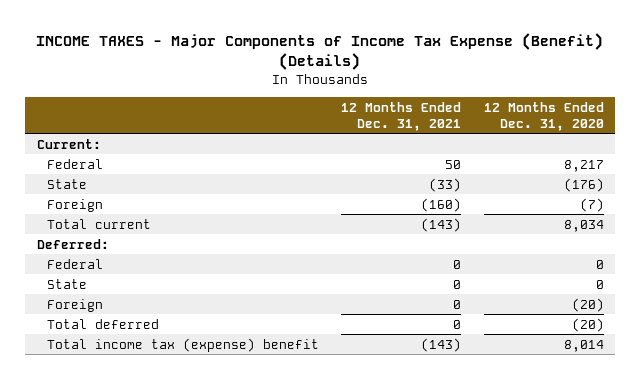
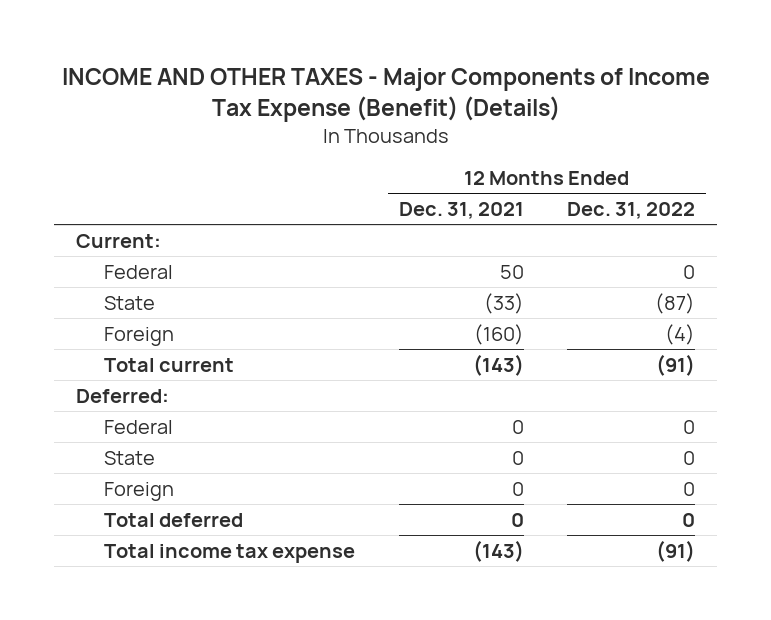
- INCOME TAXES - Major Components of Income Tax Expense (Benefit) (Details)
+ INCOME AND OTHER TAXES - Major Components of Income Tax Expense (Benefit) (Details)
- | 12 Months Ended Dec. 31, 2021 | 12 Months Ended Dec. 31, 2020
+ | 12 Months Ended Dec. 31, 2021 | 12 Months Ended Dec. 31, 2022
- Total income tax (expense) benefit | (143) | 8,014
+ Total income tax expense | (143) | (91)

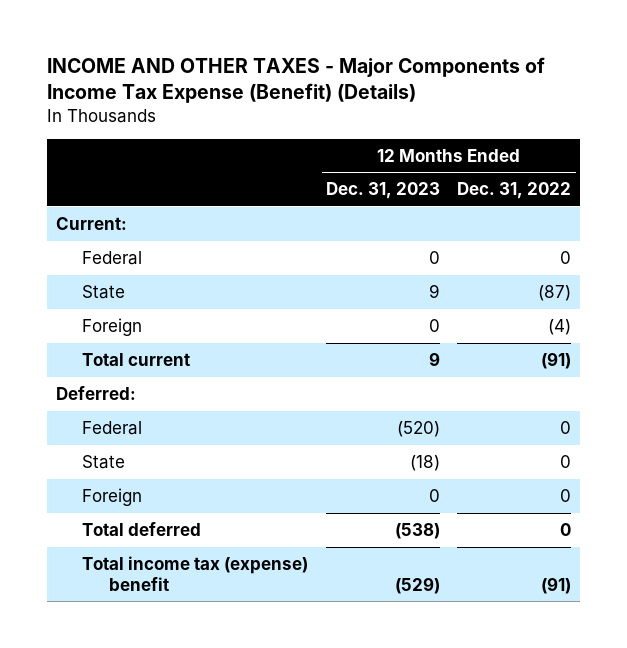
- | 12 Months Ended Dec. 31, 2021 | 12 Months Ended Dec. 31, 2022
+ | 12 Months Ended Dec. 31, 2023 | 12 Months Ended Dec. 31, 2022
- Total income tax expense | (143) | (91)
+ Total income tax (expense) benefit | (529) | (91)

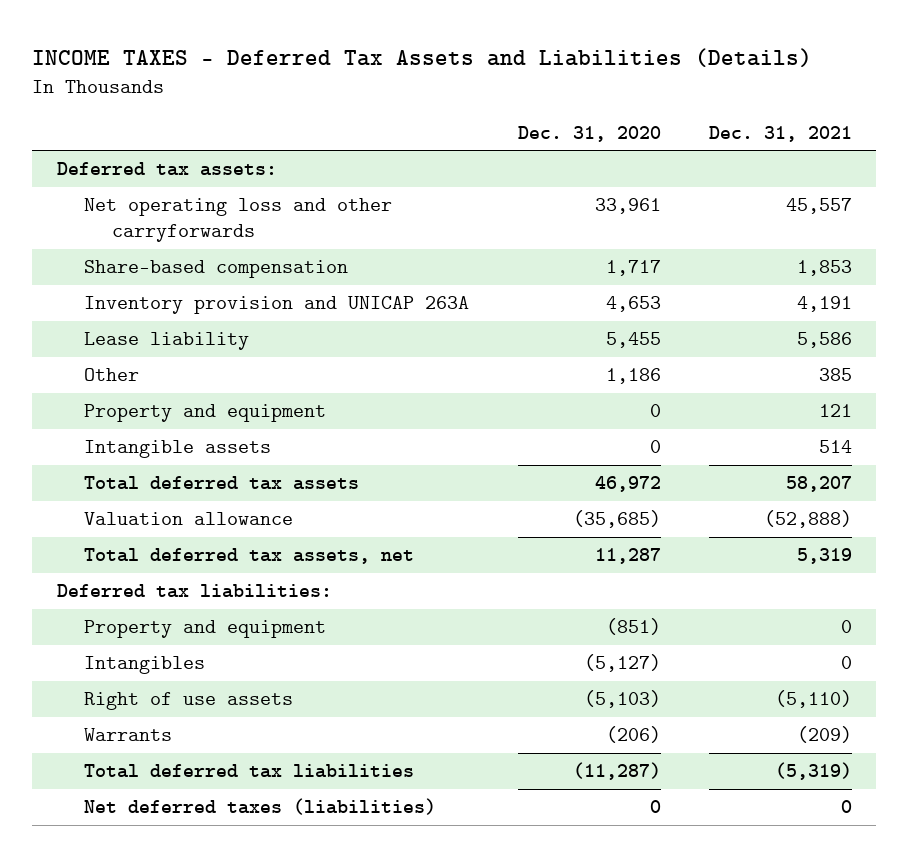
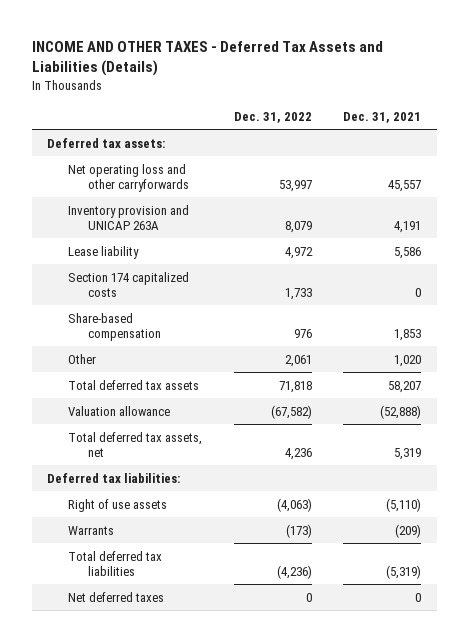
- INCOME TAXES - Deferred Tax Assets and Liabilities (Details)
+ INCOME AND OTHER TAXES - Deferred Tax Assets and Liabilities (Details)
- | Dec. 31, 2020 | Dec. 31, 2021
+ | Dec. 31, 2022 | Dec. 31, 2021
- Other | 1,186 | 385
- Property and equipment | 0 | 121
- Intangible assets | 0 | 514
+ Section 174 capitalized costs | 1,733 | 0
moved down: Share-based compensation | 976 | 1,853
+ Other | 2,061 | 1,020
- Property and equipment | (851) | 0
- Intangibles | (5,127) | 0
- Net deferred taxes (liabilities) | 0 | 0
+ Net deferred taxes | 0 | 0

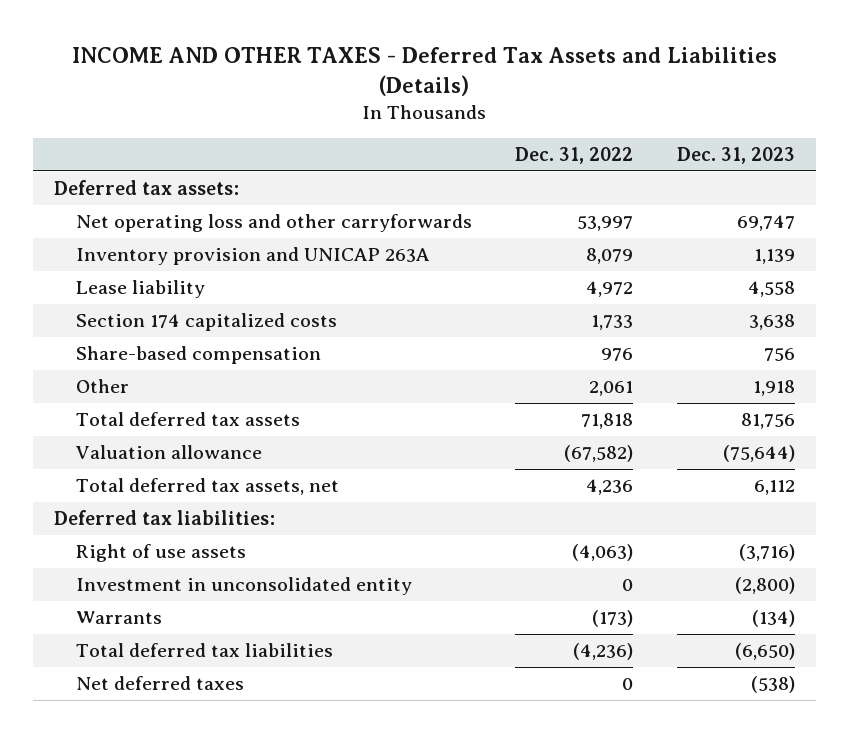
- | Dec. 31, 2022 | Dec. 31, 2021
+ | Dec. 31, 2022 | Dec. 31, 2023
+ Investment in unconsolidated entity | 0 | (2,800)

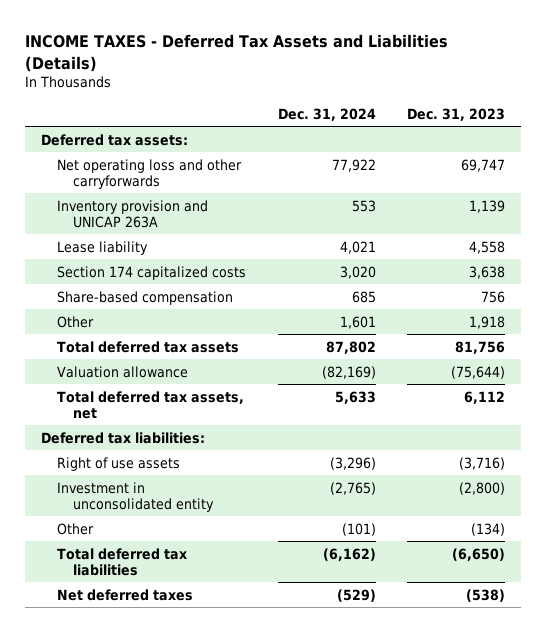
- INCOME AND OTHER TAXES - Deferred Tax Assets and Liabilities (Details)
+ INCOME TAXES - Deferred Tax Assets and Liabilities (Details)
- | Dec. 31, 2022 | Dec. 31, 2023
+ | Dec. 31, 2024 | Dec. 31, 2023
- Warrants | (173) | (134)
+ Other | (101) | (134)

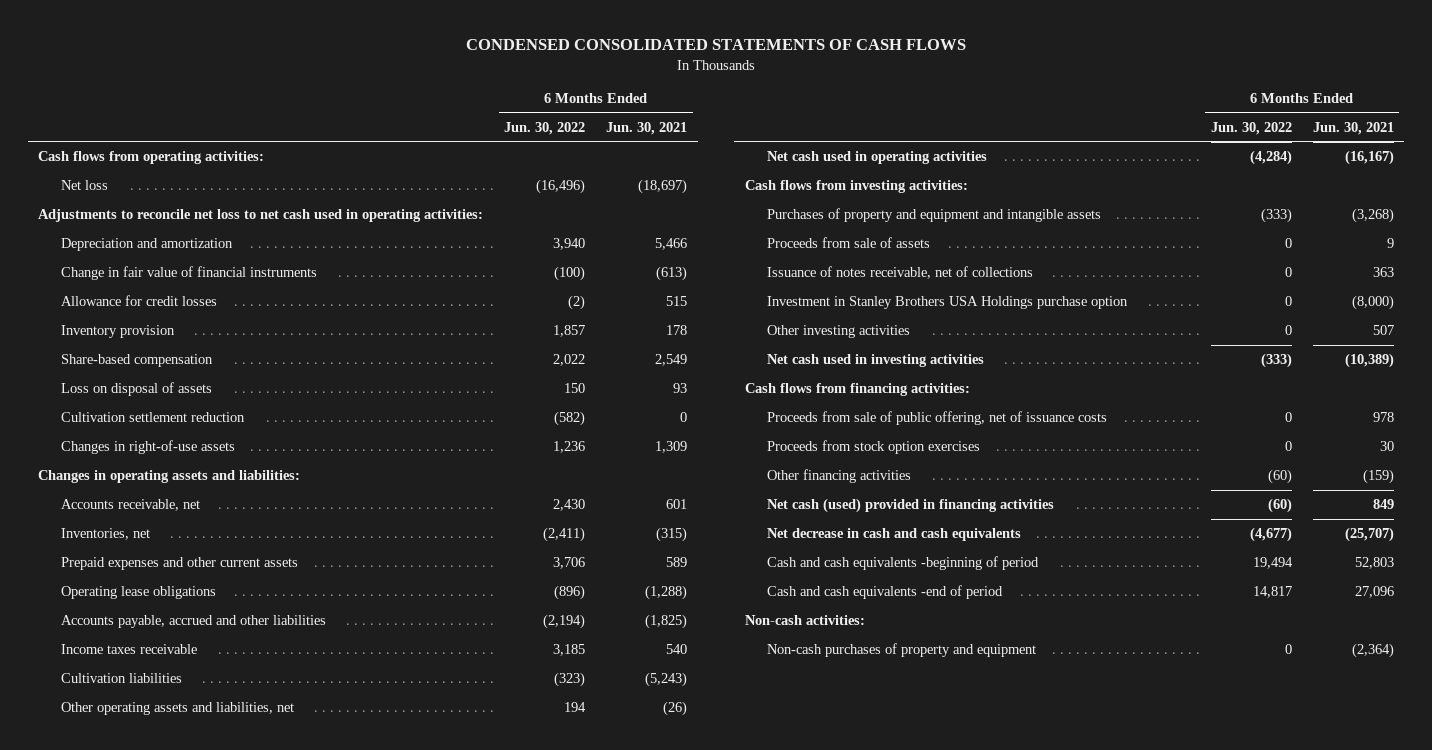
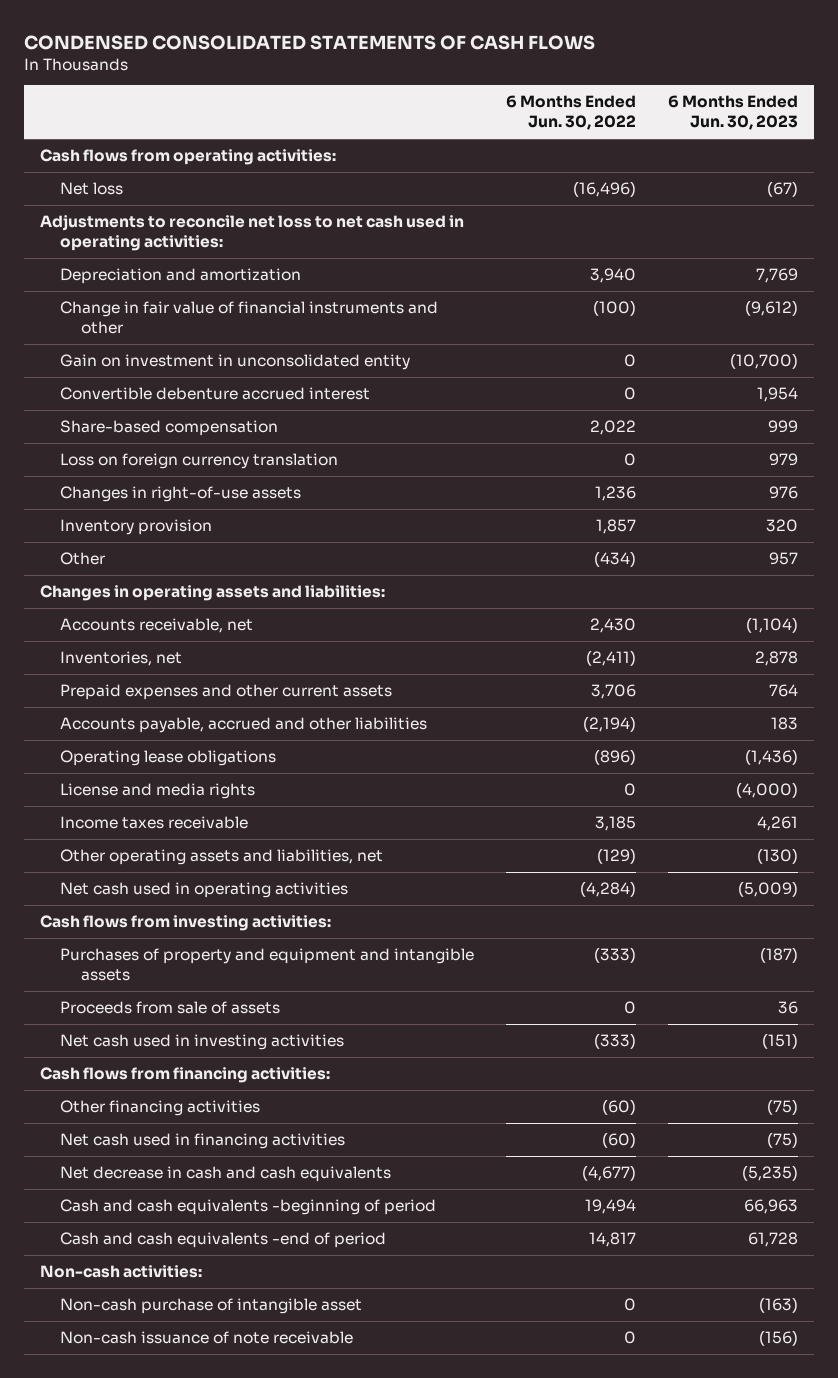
- | 6 Months Ended Jun. 30, 2022 | 6 Months Ended Jun. 30, 2021
+ | 6 Months Ended Jun. 30, 2022 | 6 Months Ended Jun. 30, 2023
- Change in fair value of financial instruments | (100) | (613)
- Allowance for credit losses | (2) | 515
+ Change in fair value of financial instruments and other | (100) | (9,612)
+ Gain on investment in unconsolidated entity | 0 | (10,700)
+ Convertible debenture accrued interest | 0 | 1,954
- Loss on disposal of assets | 150 | 93
- Cultivation settlement reduction | (582) | 0
+ Loss on foreign currency translation | 0 | 979
moved down: Inventory provision | 1,857 | 320
+ Other | (434) | 957
moved down: Operating lease obligations | (896) | (1,436)
+ License and media rights | 0 | (4,000)
- Cultivation liabilities | (323) | (5,243)
- Other operating assets and liabilities, net | 194 | (26)
+ Other operating assets and liabilities, net | (129) | (130)
- Issuance of notes receivable, net of collections | 0 | 363
- Investment in Stanley Brothers USA Holdings purchase option | 0 | (8,000)
- Other investing activities | 0 | 507
- Proceeds from sale of public offering, net of issuance costs | 0 | 978
- Proceeds from stock option exercises | 0 | 30
- Net cash (used) provided in financing activities | (60) | 849
+ Net cash used in financing activities | (60) | (75)
- Non-cash purchases of property and equipment | 0 | (2,364)
+ Non-cash purchase of intangible asset | 0 | (163)
+ Non-cash issuance of note receivable | 0 | (156)

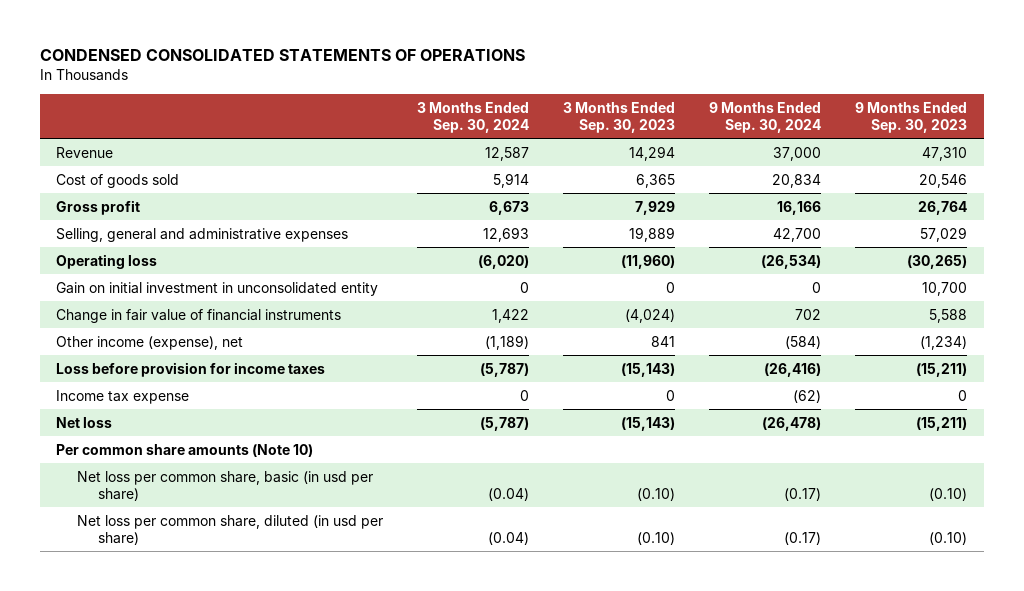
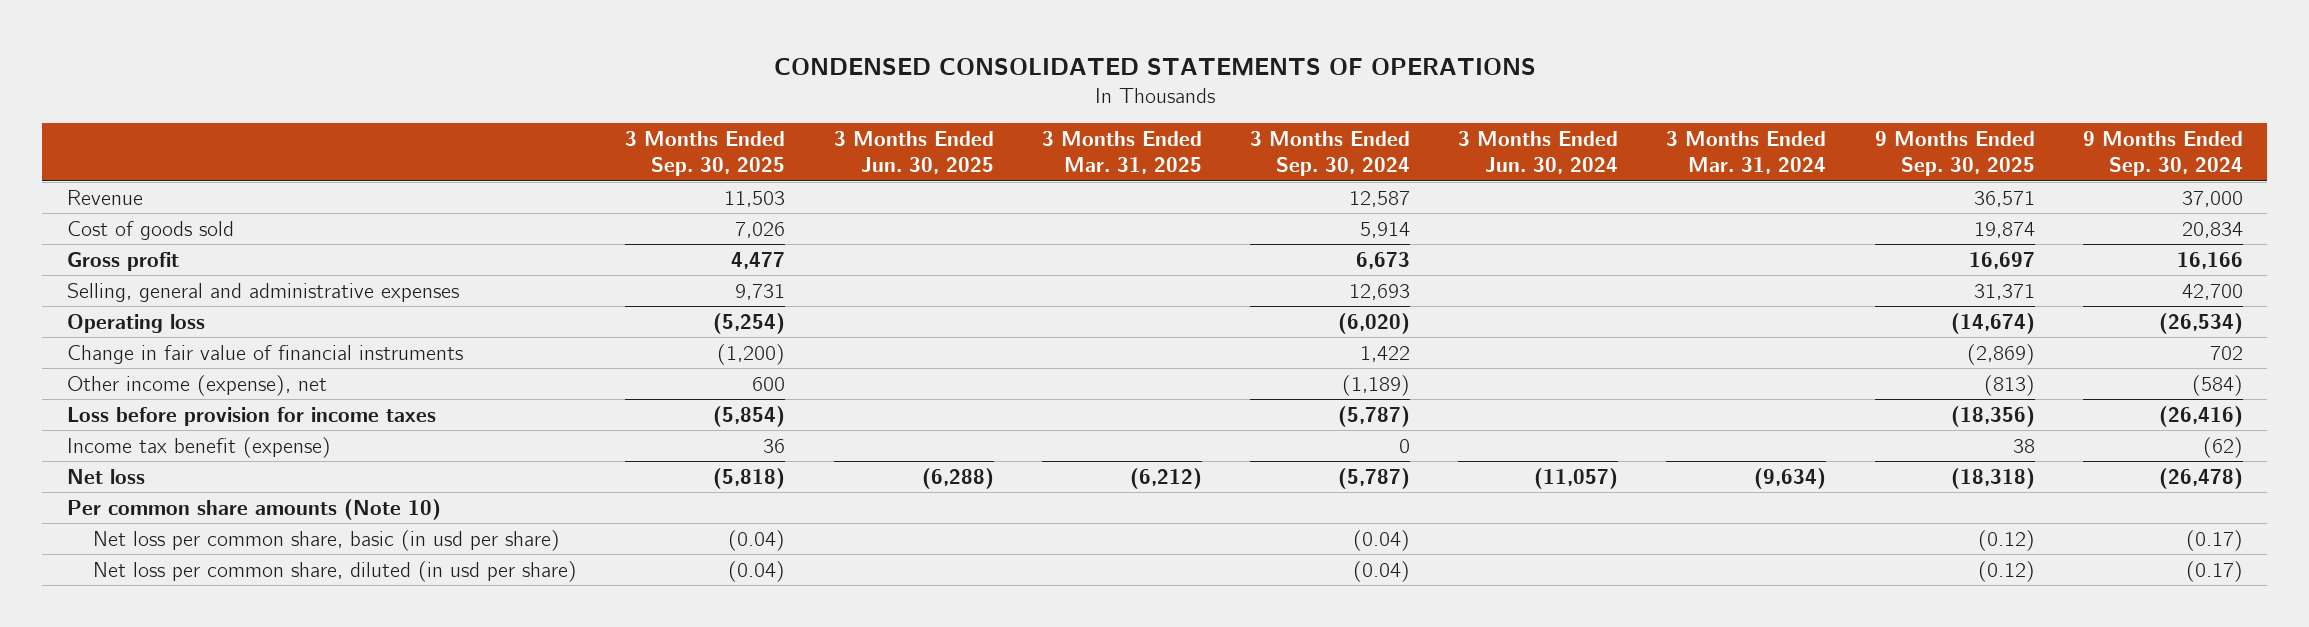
- | 3 Months Ended Sep. 30, 2024 | 3 Months Ended Sep. 30, 2023 | 9 Months Ended Sep. 30, 2024 | 9 Months Ended Sep. 30, 2023
+ | 3 Months Ended Sep. 30, 2025 | 3 Months Ended Jun. 30, 2025 | 3 Months Ended Mar. 31, 2025 | 3 Months Ended Sep. 30, 2024 | 3 Months Ended Jun. 30, 2024 | 3 Months Ended Mar. 31, 2024 | 9 Months Ended Sep. 30, 2025 | 9 Months Ended Sep. 30, 2024
- Gain on initial investment in unconsolidated entity | 0 | 0 | 0 | 10,700
- Income tax expense | 0 | 0 | (62) | 0
+ Income tax benefit (expense) | 36 | | | 0 | | | 38 | (62)

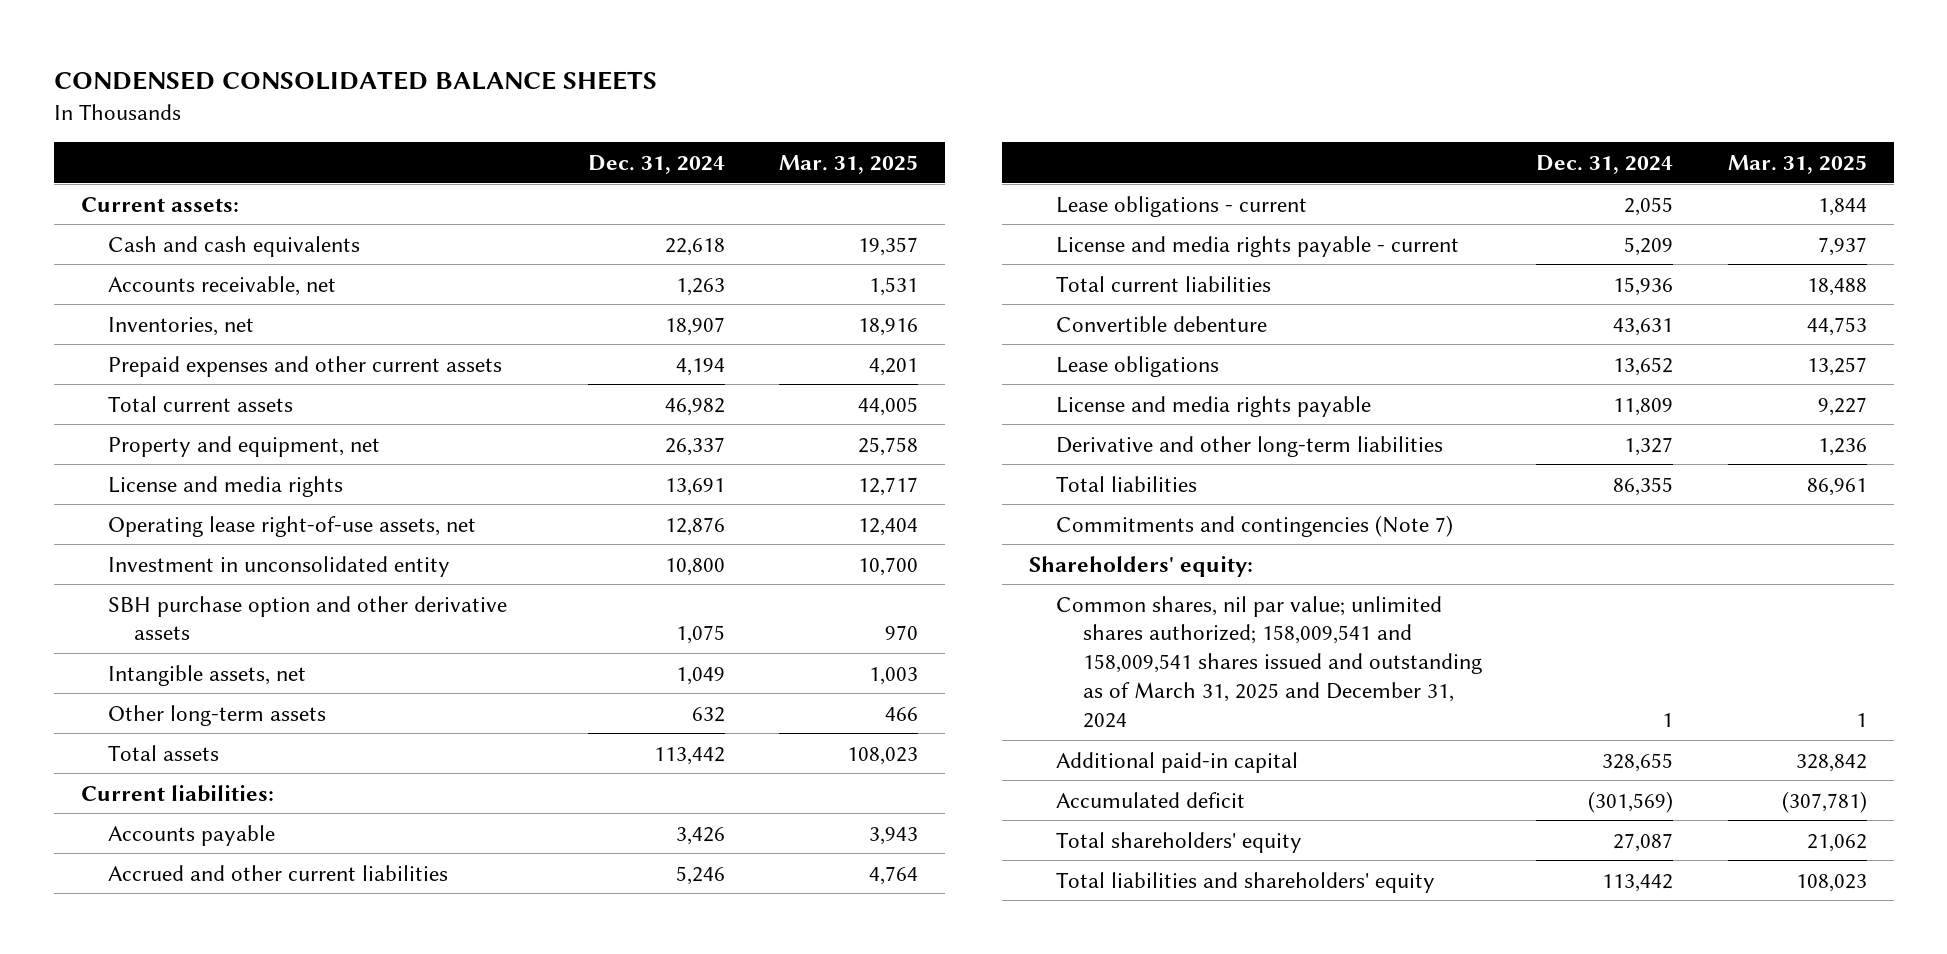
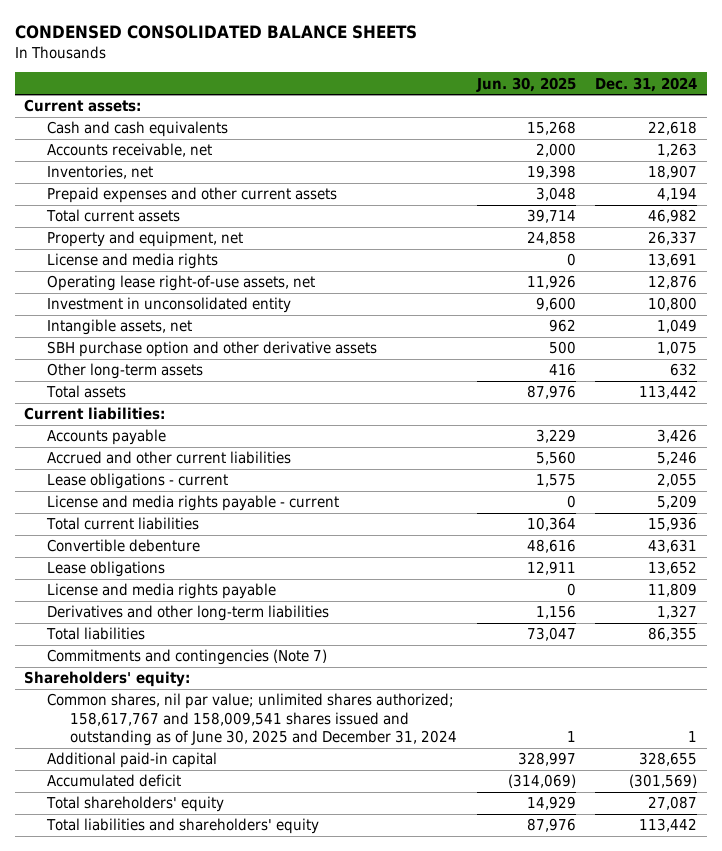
- | Dec. 31, 2024 | Mar. 31, 2025
+ | Jun. 30, 2025 | Dec. 31, 2024
moved down: SBH purchase option and other derivative assets | 500 | 1,075
- Derivative and other long-term liabilities | 1,327 | 1,236
+ Derivatives and other long-term liabilities | 1,156 | 1,327
- Common shares, nil par value; unlimited shares authorized; 158,009,541 and 158,009,541 shares issued and outstanding as of March 31, 2025 and December 31, 2024 | 1 | 1
+ Common shares, nil par value; unlimited shares authorized; 158,617,767 and 158,009,541 shares issued and outstanding as of June 30, 2025 and December 31, 2024 | 1 | 1

